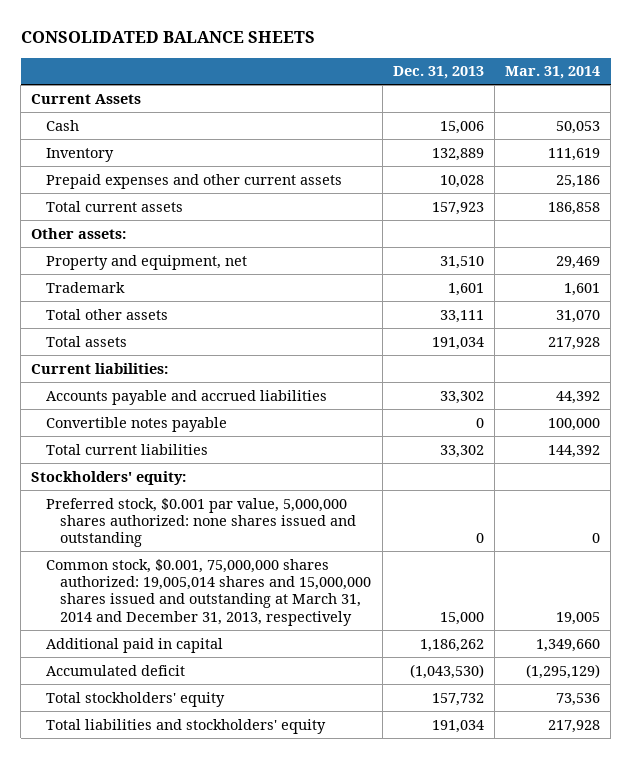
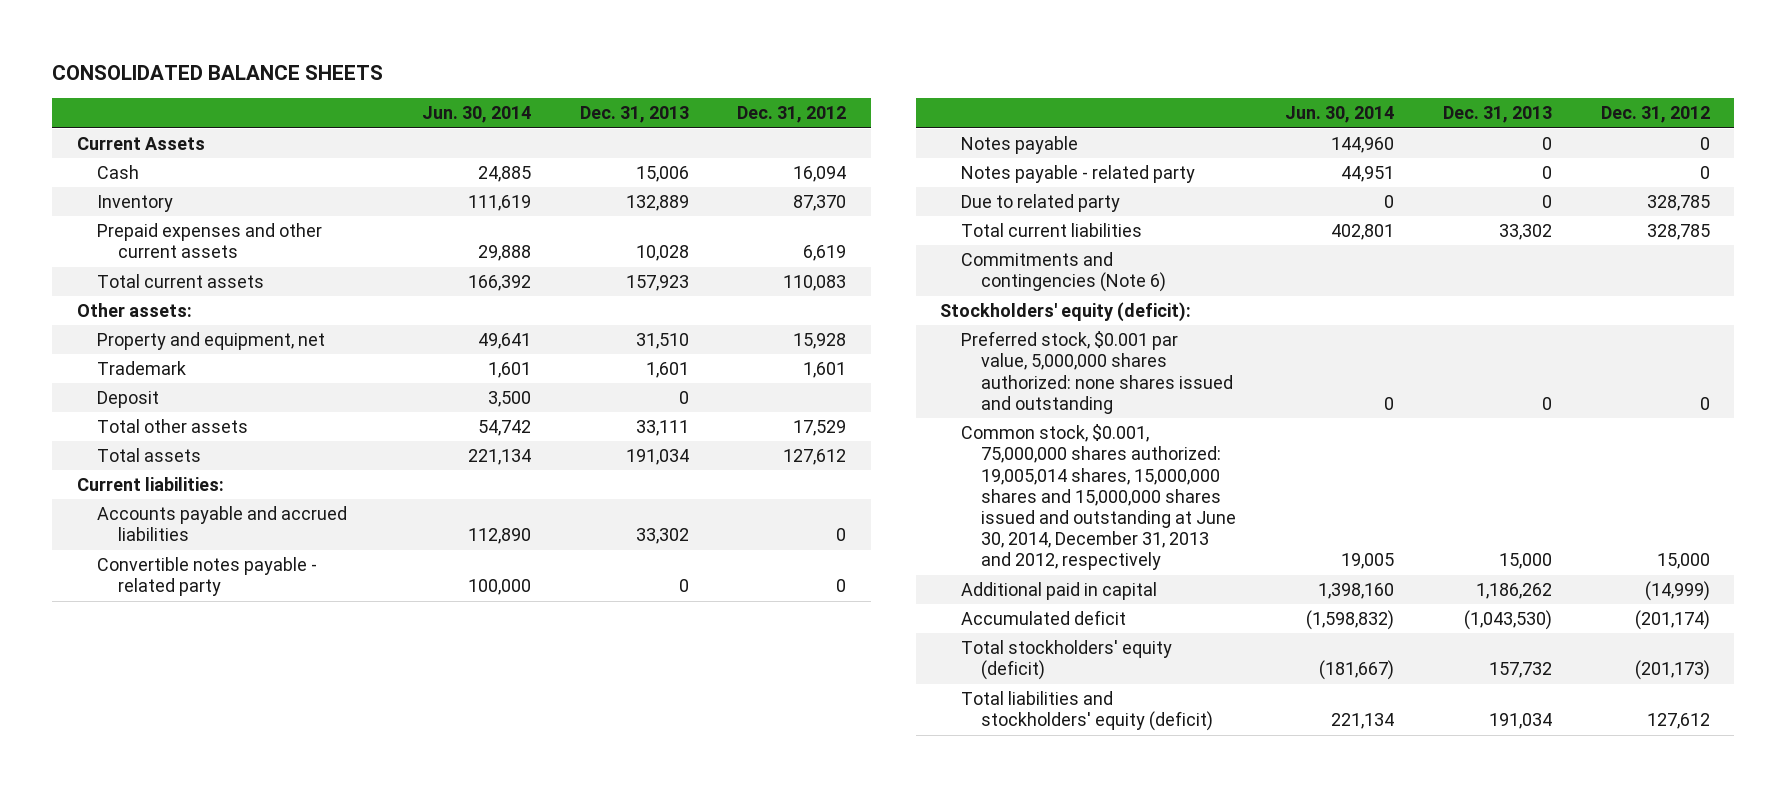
- | Dec. 31, 2013 | Mar. 31, 2014
+ | Jun. 30, 2014 | Dec. 31, 2013 | Dec. 31, 2012
+ Deposit | 3,500 | 0 |
- Convertible notes payable | 0 | 100,000
+ Convertible notes payable - related party | 100,000 | 0 | 0
+ Notes payable | 144,960 | 0 | 0
+ Notes payable - related party | 44,951 | 0 | 0
+ Due to related party | 0 | 0 | 328,785
- Stockholders' equity:
+ Commitments and contingencies (Note 6)
+ Stockholders' equity (deficit):
- Common stock, $0.001, 75,000,000 shares authorized: 19,005,014 shares and 15,000,000 shares issued and outstanding at March 31, 2014 and December 31, 2013, respectively | 15,000 | 19,005
+ Common stock, $0.001, 75,000,000 shares authorized: 19,005,014 shares, 15,000,000 shares and 15,000,000 shares issued and outstanding at June 30, 2014, December 31, 2013 and 2012, respectively | 19,005 | 15,000 | 15,000
- Total stockholders' equity | 157,732 | 73,536
- Total liabilities and stockholders' equity | 191,034 | 217,928
+ Total stockholders' equity (deficit) | (181,667) | 157,732 | (201,173)
+ Total liabilities and stockholders' equity (deficit) | 221,134 | 191,034 | 127,612

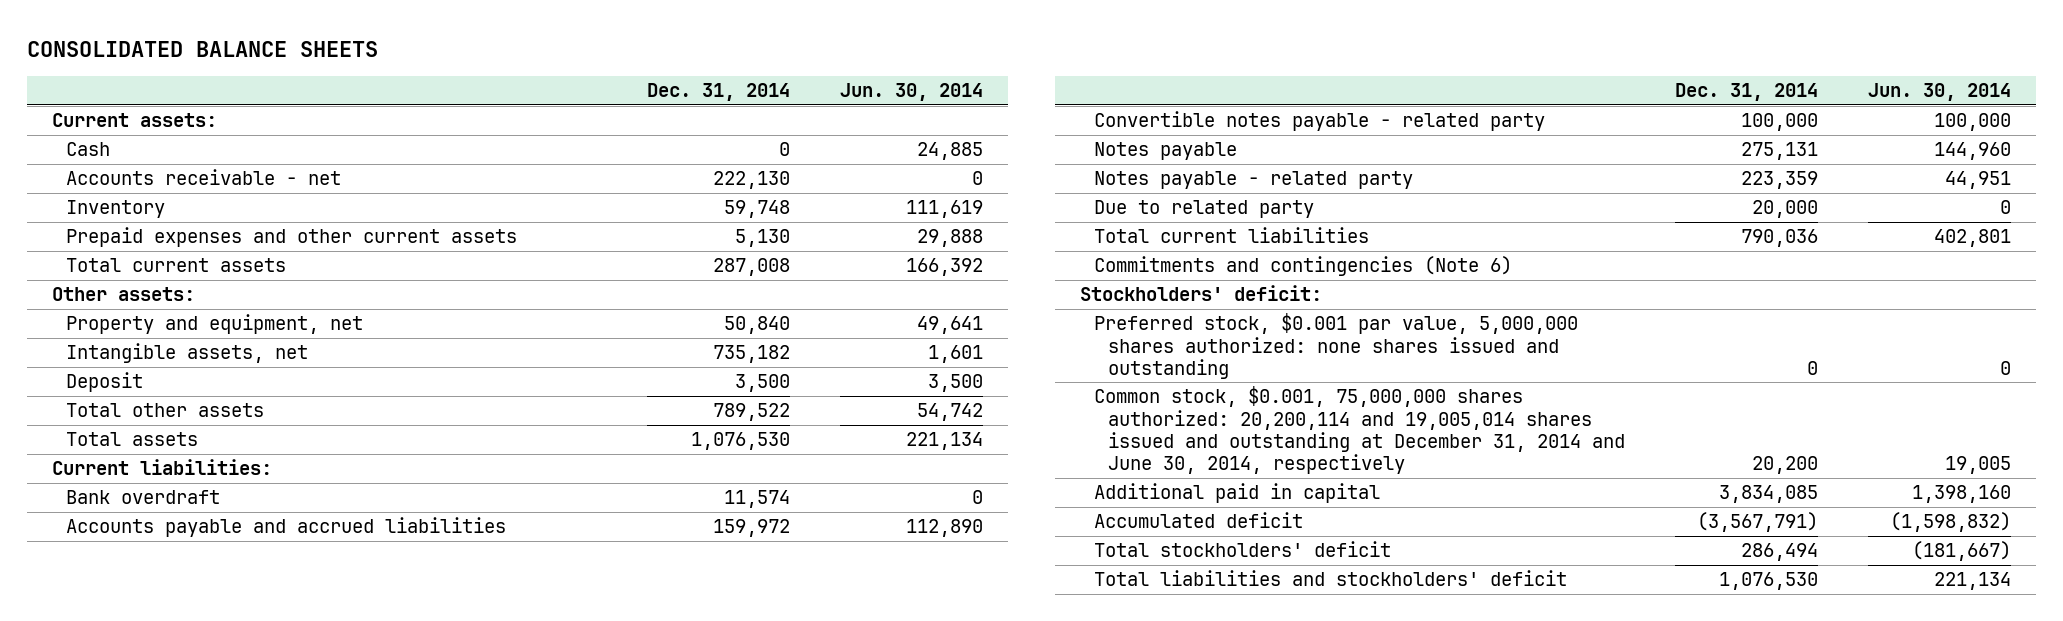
- | Jun. 30, 2014 | Dec. 31, 2013 | Dec. 31, 2012
+ | Dec. 31, 2014 | Jun. 30, 2014
- Current Assets
+ Current assets:
+ Accounts receivable - net | 222,130 | 0
- Trademark | 1,601 | 1,601 | 1,601
+ Intangible assets, net | 735,182 | 1,601
+ Bank overdraft | 11,574 | 0
- Stockholders' equity (deficit):
+ Stockholders' deficit:
- Common stock, $0.001, 75,000,000 shares authorized: 19,005,014 shares, 15,000,000 shares and 15,000,000 shares issued and outstanding at June 30, 2014, December 31, 2013 and 2012, respectively | 19,005 | 15,000 | 15,000
+ Common stock, $0.001, 75,000,000 shares authorized: 20,200,114 and 19,005,014 shares issued and outstanding at December 31, 2014 and June 30, 2014, respectively | 20,200 | 19,005
- Total stockholders' equity (deficit) | (181,667) | 157,732 | (201,173)
- Total liabilities and stockholders' equity (deficit) | 221,134 | 191,034 | 127,612
+ Total stockholders' deficit | 286,494 | (181,667)
+ Total liabilities and stockholders' deficit | 1,076,530 | 221,134

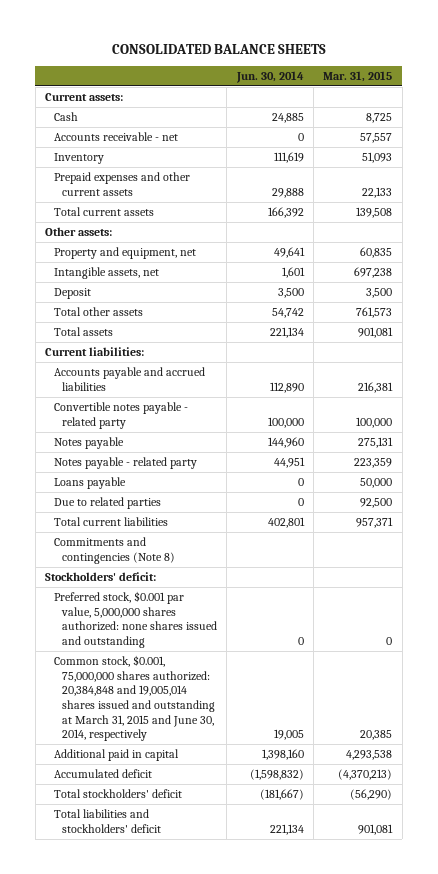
- | Dec. 31, 2014 | Jun. 30, 2014
+ | Jun. 30, 2014 | Mar. 31, 2015
- Bank overdraft | 11,574 | 0
- Due to related party | 20,000 | 0
+ Loans payable | 0 | 50,000
+ Due to related parties | 0 | 92,500
- Commitments and contingencies (Note 6)
+ Commitments and contingencies (Note 8)
- Common stock, $0.001, 75,000,000 shares authorized: 20,200,114 and 19,005,014 shares issued and outstanding at December 31, 2014 and June 30, 2014, respectively | 20,200 | 19,005
+ Common stock, $0.001, 75,000,000 shares authorized: 20,384,848 and 19,005,014 shares issued and outstanding at March 31, 2015 and June 30, 2014, respectively | 19,005 | 20,385

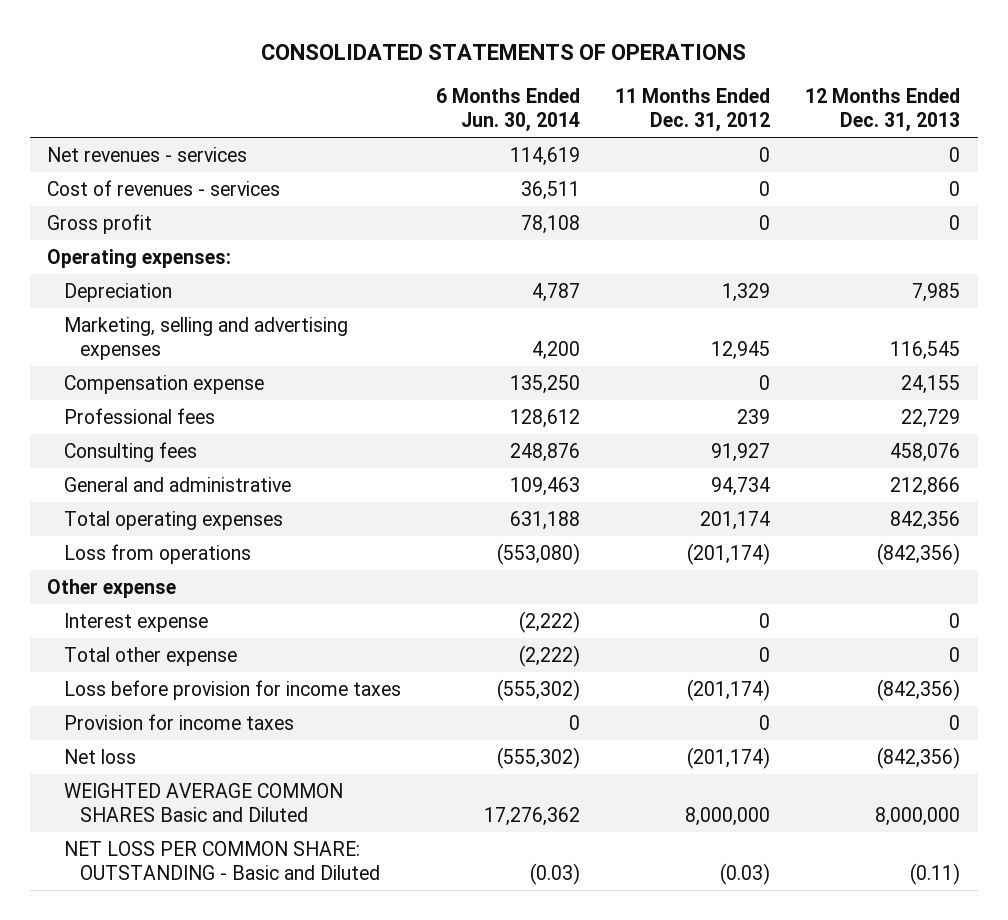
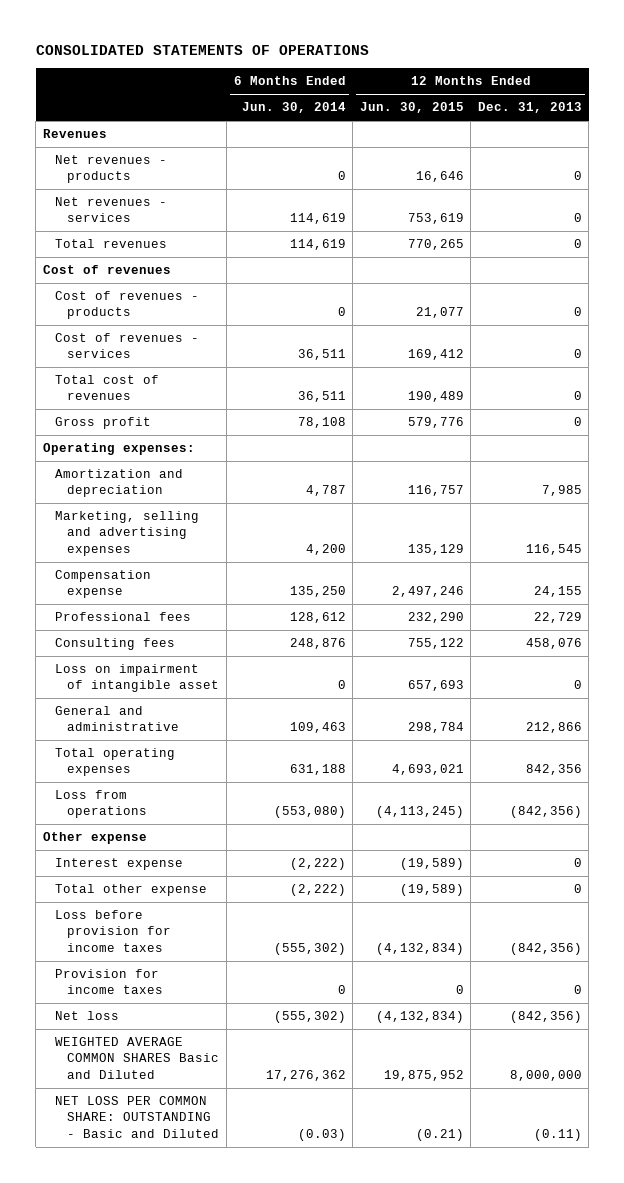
- | 6 Months Ended Jun. 30, 2014 | 11 Months Ended Dec. 31, 2012 | 12 Months Ended Dec. 31, 2013
+ | 6 Months Ended Jun. 30, 2014 | 12 Months Ended Jun. 30, 2015 | 12 Months Ended Dec. 31, 2013
+ Revenues
+ Net revenues - products | 0 | 16,646 | 0
+ Total revenues | 114,619 | 770,265 | 0
+ Cost of revenues
+ Cost of revenues - products | 0 | 21,077 | 0
+ Total cost of revenues | 36,511 | 190,489 | 0
- Depreciation | 4,787 | 1,329 | 7,985
+ Amortization and depreciation | 4,787 | 116,757 | 7,985
+ Loss on impairment of intangible asset | 0 | 657,693 | 0

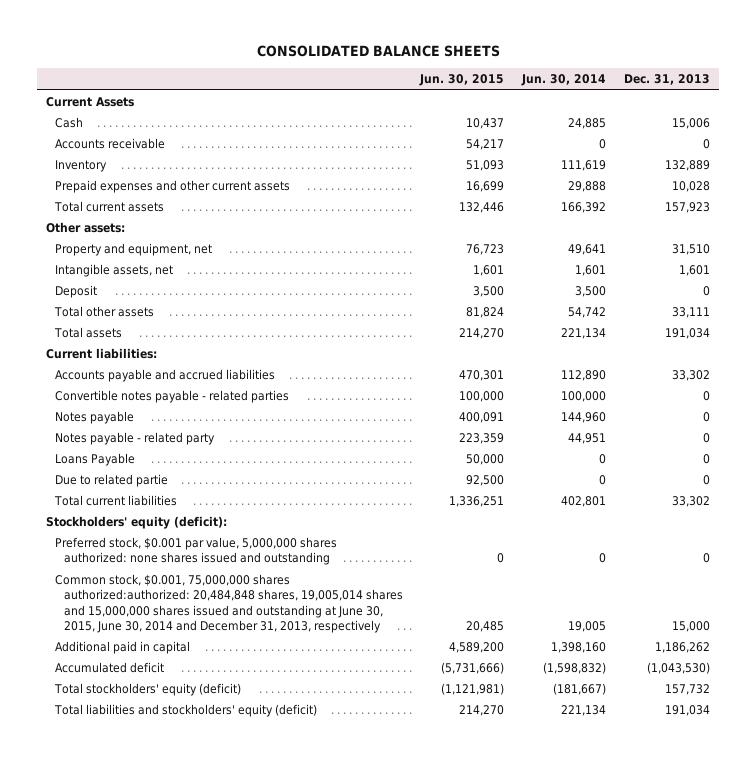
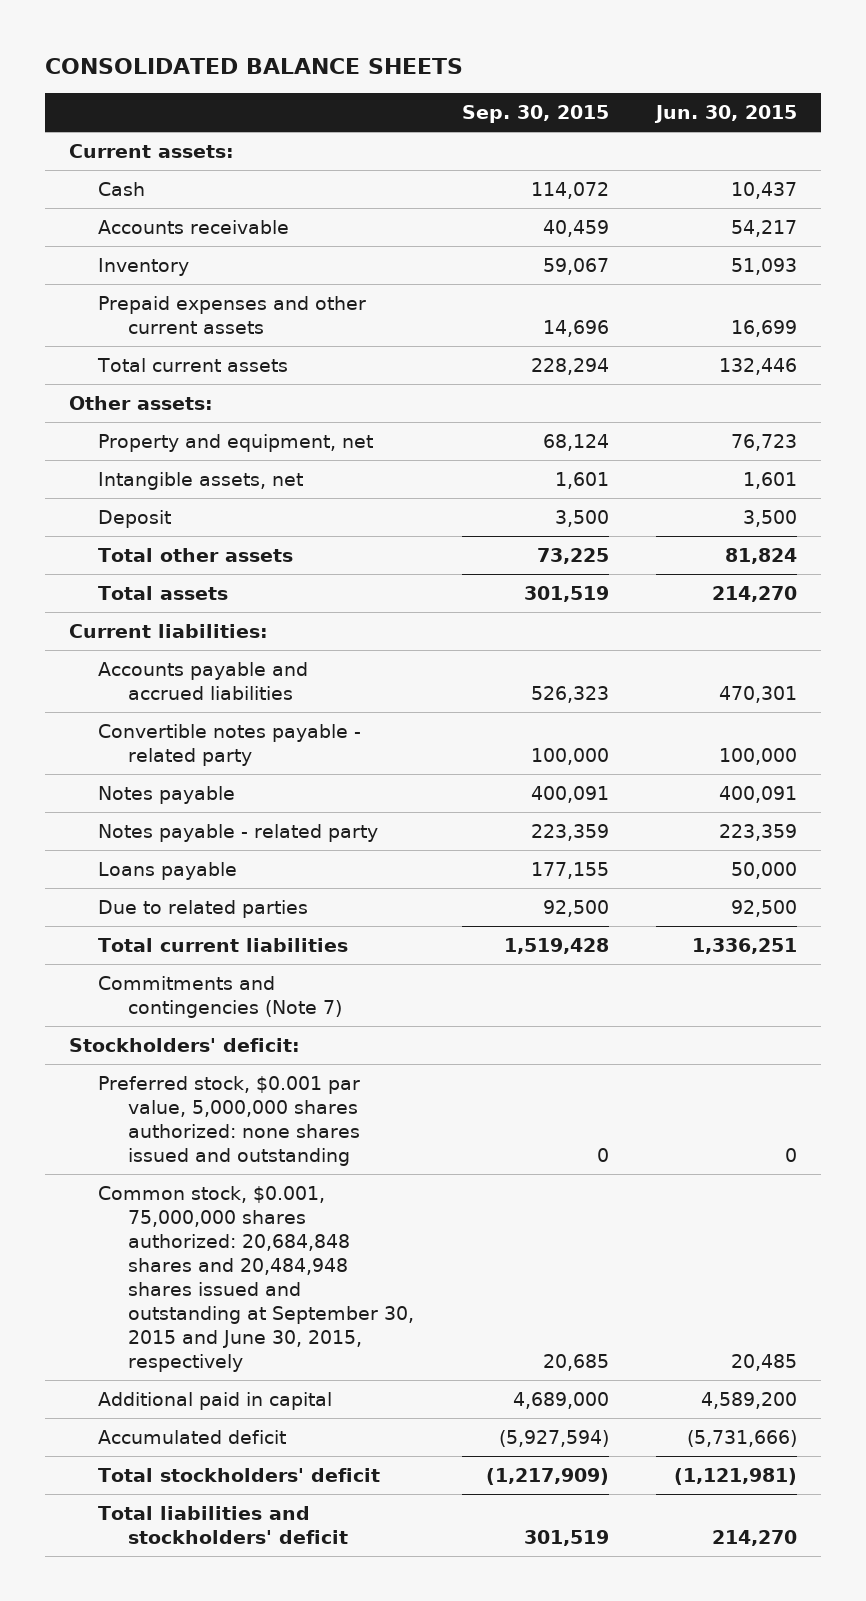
- | Jun. 30, 2015 | Jun. 30, 2014 | Dec. 31, 2013
+ | Sep. 30, 2015 | Jun. 30, 2015
- Current Assets
+ Current assets:
- Convertible notes payable - related parties | 100,000 | 100,000 | 0
+ Convertible notes payable - related party | 100,000 | 100,000
- Loans Payable | 50,000 | 0 | 0
- Due to related partie | 92,500 | 0 | 0
+ Loans payable | 177,155 | 50,000
+ Due to related parties | 92,500 | 92,500
- Stockholders' equity (deficit):
+ Commitments and contingencies (Note 7)
+ Stockholders' deficit:
- Common stock, $0.001, 75,000,000 shares authorized:authorized: 20,484,848 shares, 19,005,014 shares and 15,000,000 shares issued and outstanding at June 30, 2015, June 30, 2014 and December 31, 2013, respectively | 20,485 | 19,005 | 15,000
+ Common stock, $0.001, 75,000,000 shares authorized: 20,684,848 shares and 20,484,948 shares issued and outstanding at September 30, 2015 and June 30, 2015, respectively | 20,685 | 20,485
- Total stockholders' equity (deficit) | (1,121,981) | (181,667) | 157,732
- Total liabilities and stockholders' equity (deficit) | 214,270 | 221,134 | 191,034
+ Total stockholders' deficit | (1,217,909) | (1,121,981)
+ Total liabilities and stockholders' deficit | 301,519 | 214,270

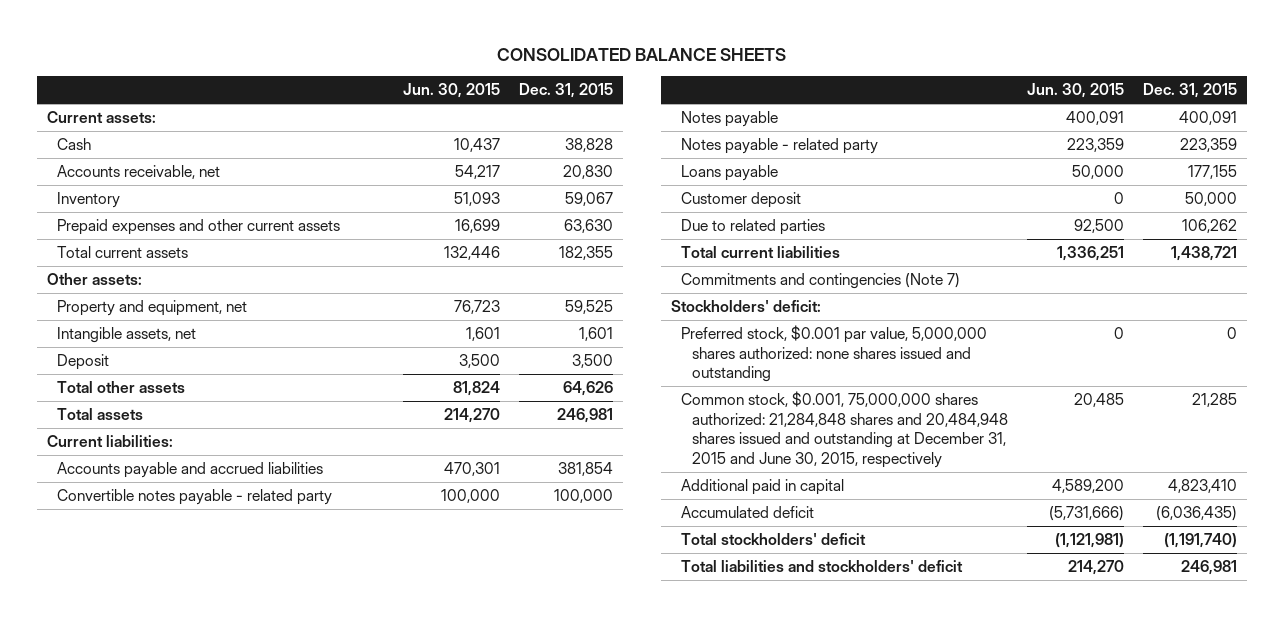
- | Sep. 30, 2015 | Jun. 30, 2015
+ | Jun. 30, 2015 | Dec. 31, 2015
- Accounts receivable | 40,459 | 54,217
+ Accounts receivable, net | 54,217 | 20,830
+ Customer deposit | 0 | 50,000
- Common stock, $0.001, 75,000,000 shares authorized: 20,684,848 shares and 20,484,948 shares issued and outstanding at September 30, 2015 and June 30, 2015, respectively | 20,685 | 20,485
+ Common stock, $0.001, 75,000,000 shares authorized: 21,284,848 shares and 20,484,948 shares issued and outstanding at December 31, 2015 and June 30, 2015, respectively | 20,485 | 21,285

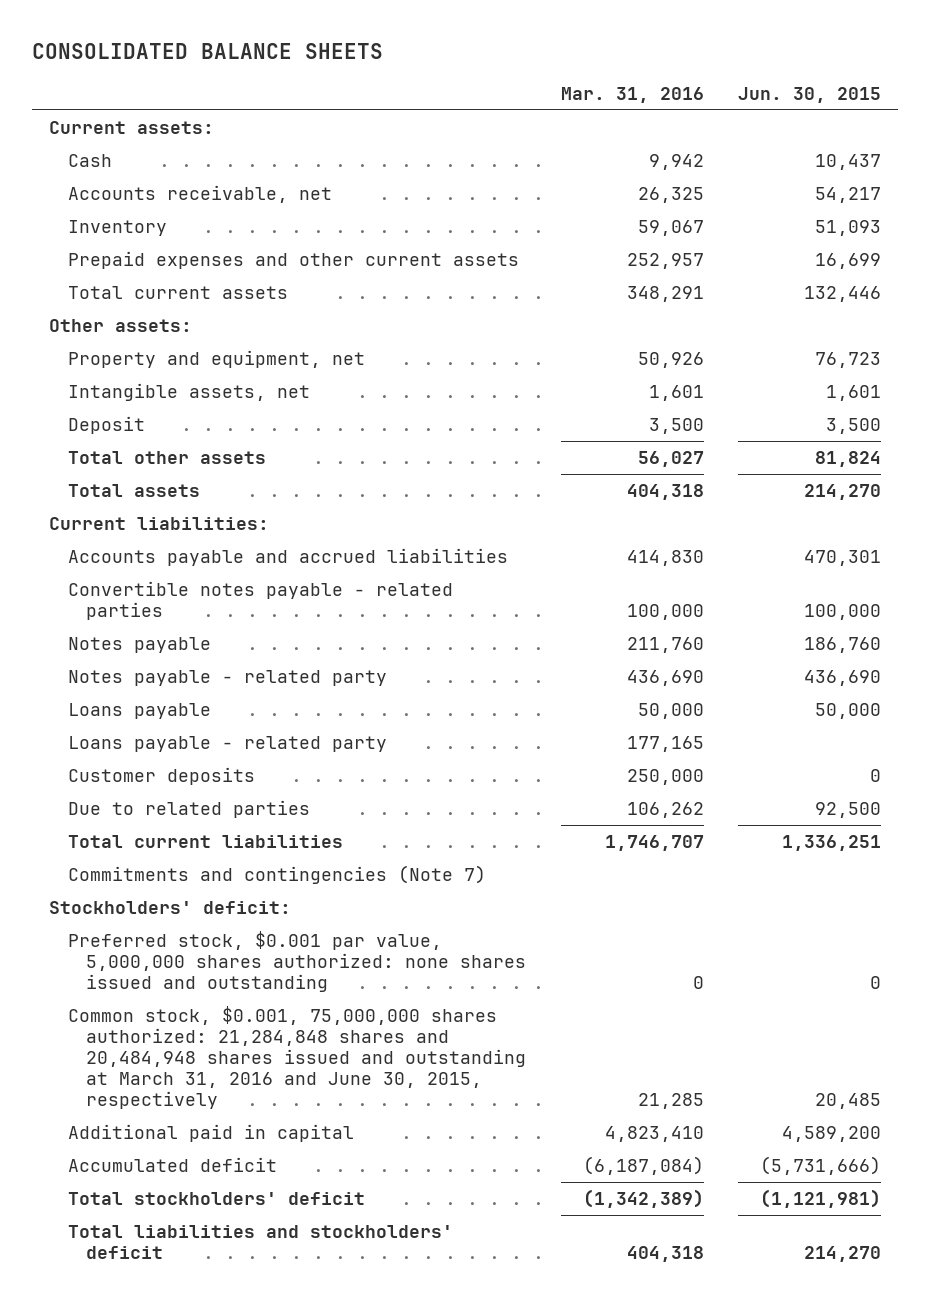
- | Jun. 30, 2015 | Dec. 31, 2015
+ | Mar. 31, 2016 | Jun. 30, 2015
- Convertible notes payable - related party | 100,000 | 100,000
- Notes payable | 400,091 | 400,091
- Notes payable - related party | 223,359 | 223,359
+ Convertible notes payable - related parties | 100,000 | 100,000
+ Notes payable | 211,760 | 186,760
+ Notes payable - related party | 436,690 | 436,690
- Customer deposit | 0 | 50,000
+ Loans payable - related party | 177,165 |
+ Customer deposits | 250,000 | 0
- Common stock, $0.001, 75,000,000 shares authorized: 21,284,848 shares and 20,484,948 shares issued and outstanding at December 31, 2015 and June 30, 2015, respectively | 20,485 | 21,285
+ Common stock, $0.001, 75,000,000 shares authorized: 21,284,848 shares and 20,484,948 shares issued and outstanding at March 31, 2016 and June 30, 2015, respectively | 21,285 | 20,485

